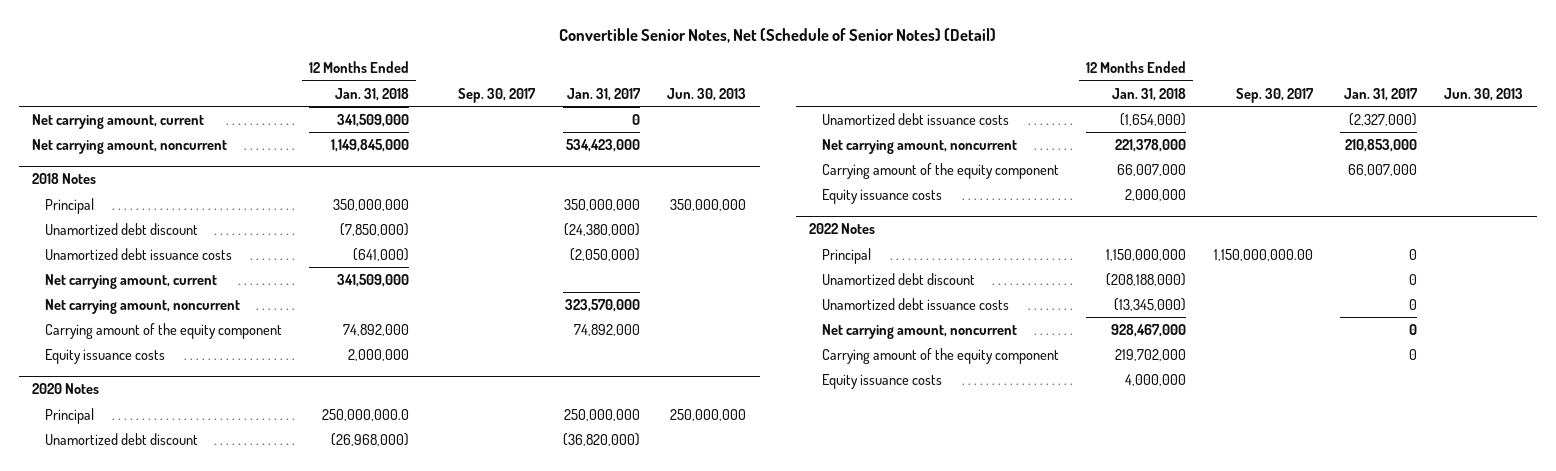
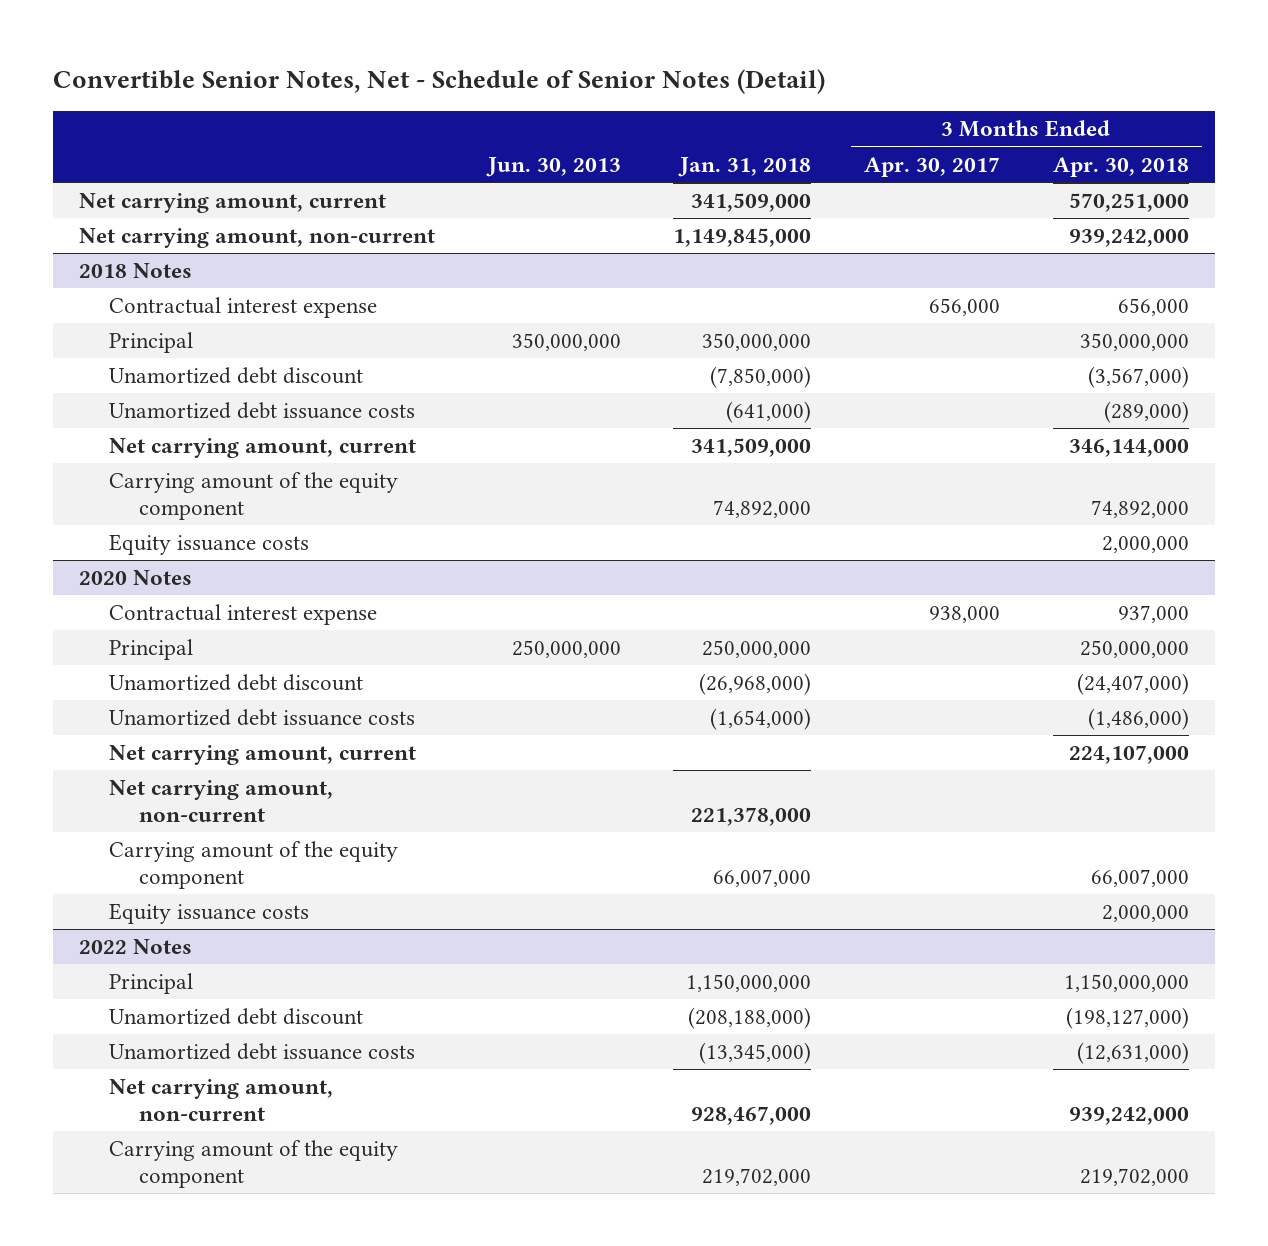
- Convertible Senior Notes, Net (Schedule of Senior Notes) (Detail)
+ Convertible Senior Notes, Net - Schedule of Senior Notes (Detail)
- | 12 Months Ended Jan. 31, 2018 | Sep. 30, 2017 | Jan. 31, 2017 | Jun. 30, 2013
+ | Jun. 30, 2013 | Jan. 31, 2018 | 3 Months Ended Apr. 30, 2017 | 3 Months Ended Apr. 30, 2018
- Net carrying amount, noncurrent | 1,149,845,000 | | 534,423,000 |
+ Net carrying amount, non-current | | 1,149,845,000 | | 939,242,000
@ 2018 Notes
+ Contractual interest expense | | | 656,000 | 656,000
- Net carrying amount, noncurrent | | | 323,570,000 |
@ 2020 Notes
+ Contractual interest expense | | | 938,000 | 937,000
- Net carrying amount, noncurrent | 221,378,000 | | 210,853,000 |
+ Net carrying amount, current | | | | 224,107,000
+ Net carrying amount, non-current | | 221,378,000 | |
@ 2022 Notes
- Net carrying amount, noncurrent | 928,467,000 | | 0 |
+ Net carrying amount, non-current | | 928,467,000 | | 939,242,000
- Equity issuance costs | 4,000,000 | | |

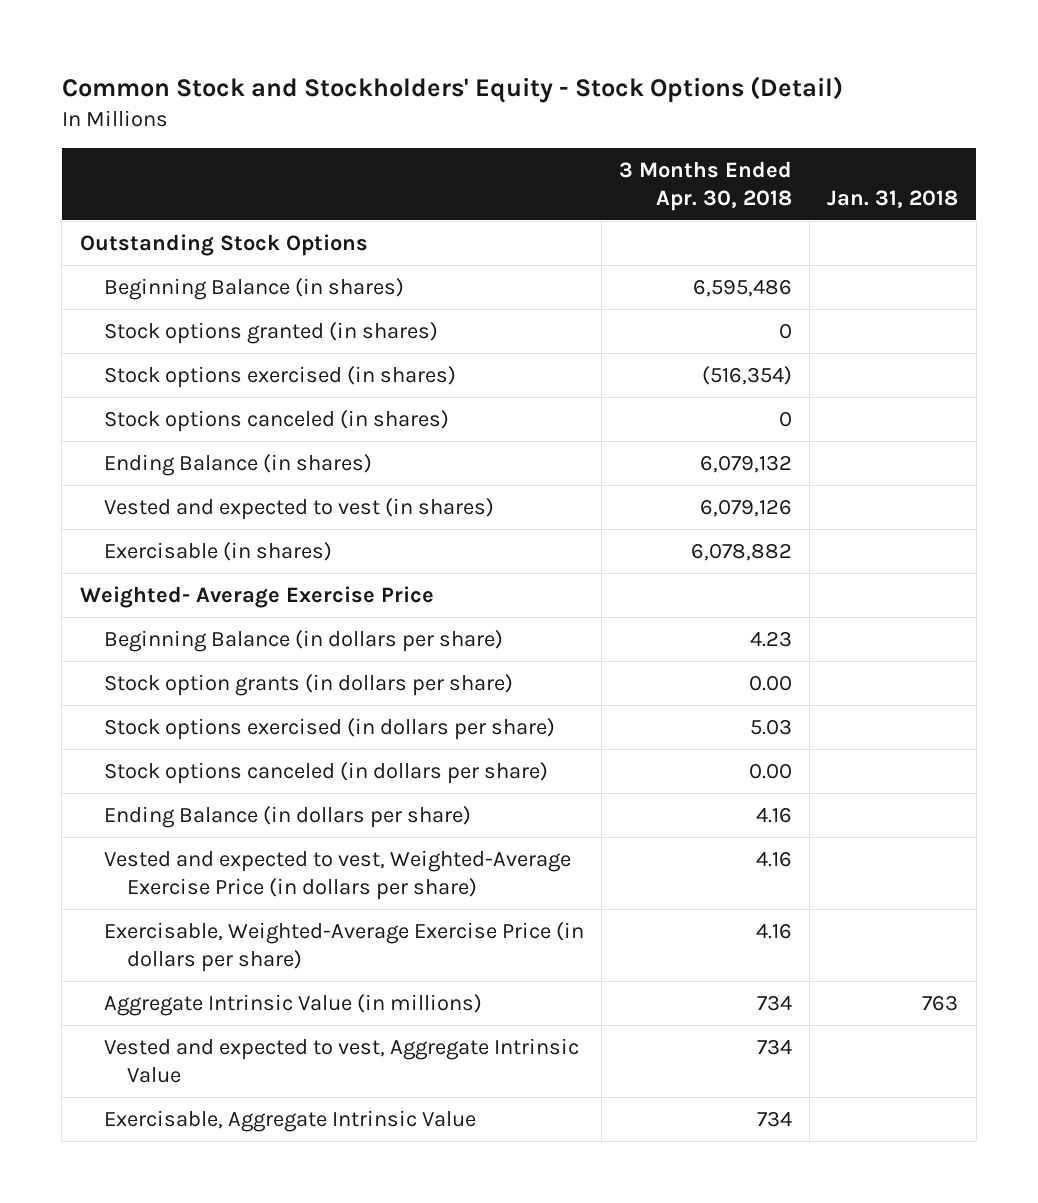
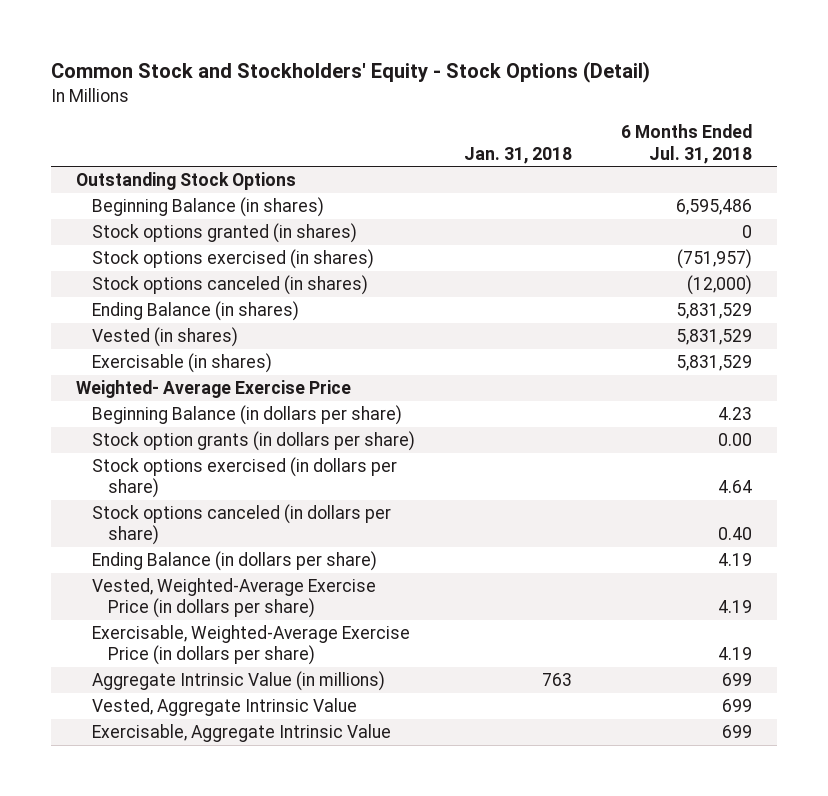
- | 3 Months Ended Apr. 30, 2018 | Jan. 31, 2018
+ | Jan. 31, 2018 | 6 Months Ended Jul. 31, 2018
- Vested and expected to vest (in shares) | 6,079,126 |
+ Vested (in shares) | | 5,831,529
- Vested and expected to vest, Weighted-Average Exercise Price (in dollars per share) | 4.16 |
+ Vested, Weighted-Average Exercise Price (in dollars per share) | | 4.19
- Vested and expected to vest, Aggregate Intrinsic Value | 734 |
+ Vested, Aggregate Intrinsic Value | | 699

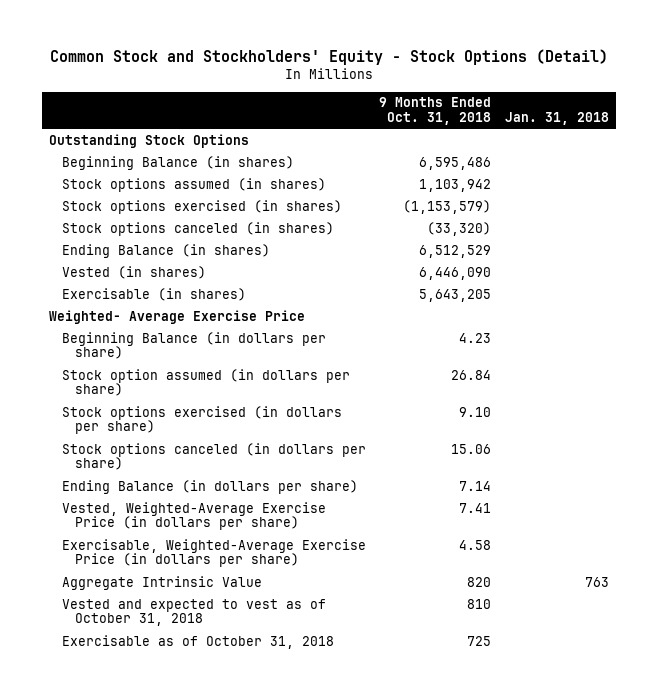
- | Jan. 31, 2018 | 6 Months Ended Jul. 31, 2018
+ | 9 Months Ended Oct. 31, 2018 | Jan. 31, 2018
- Stock options granted (in shares) | | 0
+ Stock options assumed (in shares) | 1,103,942 |
- Stock option grants (in dollars per share) | | 0.00
+ Stock option assumed (in dollars per share) | 26.84 |
- Aggregate Intrinsic Value (in millions) | 763 | 699
- Vested, Aggregate Intrinsic Value | | 699
- Exercisable, Aggregate Intrinsic Value | | 699
+ Aggregate Intrinsic Value | 820 | 763
+ Vested and expected to vest as of October 31, 2018 | 810 |
+ Exercisable as of October 31, 2018 | 725 |

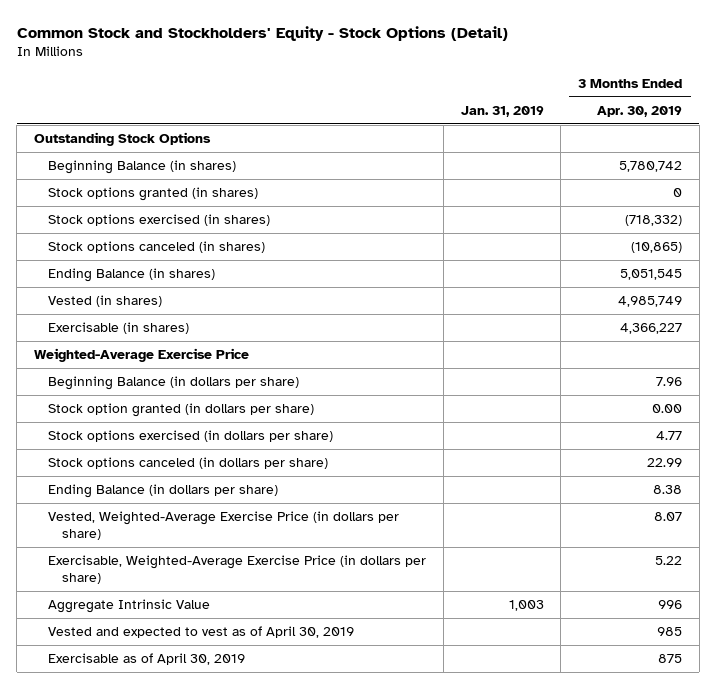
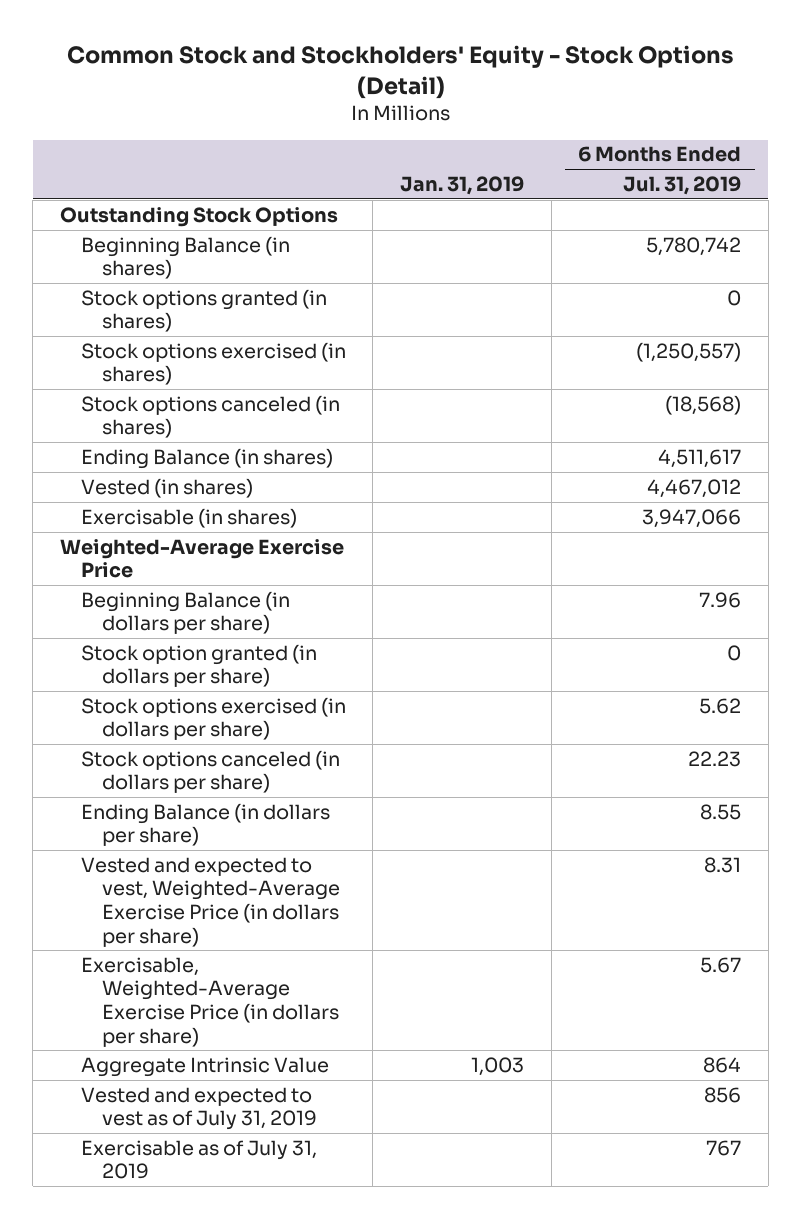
- | Jan. 31, 2019 | 3 Months Ended Apr. 30, 2019
+ | Jan. 31, 2019 | 6 Months Ended Jul. 31, 2019
- Vested, Weighted-Average Exercise Price (in dollars per share) | | 8.07
+ Vested and expected to vest, Weighted-Average Exercise Price (in dollars per share) | | 8.31
- Vested and expected to vest as of April 30, 2019 | | 985
- Exercisable as of April 30, 2019 | | 875
+ Vested and expected to vest as of July 31, 2019 | | 856
+ Exercisable as of July 31, 2019 | | 767

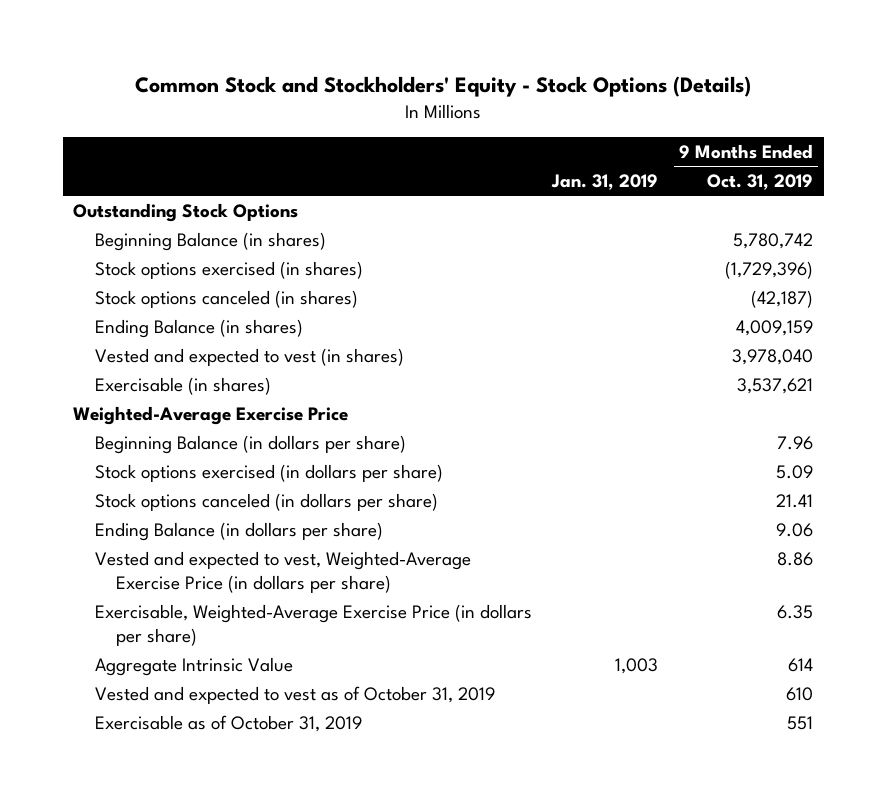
- Common Stock and Stockholders' Equity - Stock Options (Detail)
+ Common Stock and Stockholders' Equity - Stock Options (Details)
- | Jan. 31, 2019 | 6 Months Ended Jul. 31, 2019
+ | Jan. 31, 2019 | 9 Months Ended Oct. 31, 2019
- Stock options granted (in shares) | | 0
- Vested (in shares) | | 4,467,012
+ Vested and expected to vest (in shares) | | 3,978,040
- Stock option granted (in dollars per share) | | 0
- Vested and expected to vest as of July 31, 2019 | | 856
- Exercisable as of July 31, 2019 | | 767
+ Vested and expected to vest as of October 31, 2019 | | 610
+ Exercisable as of October 31, 2019 | | 551

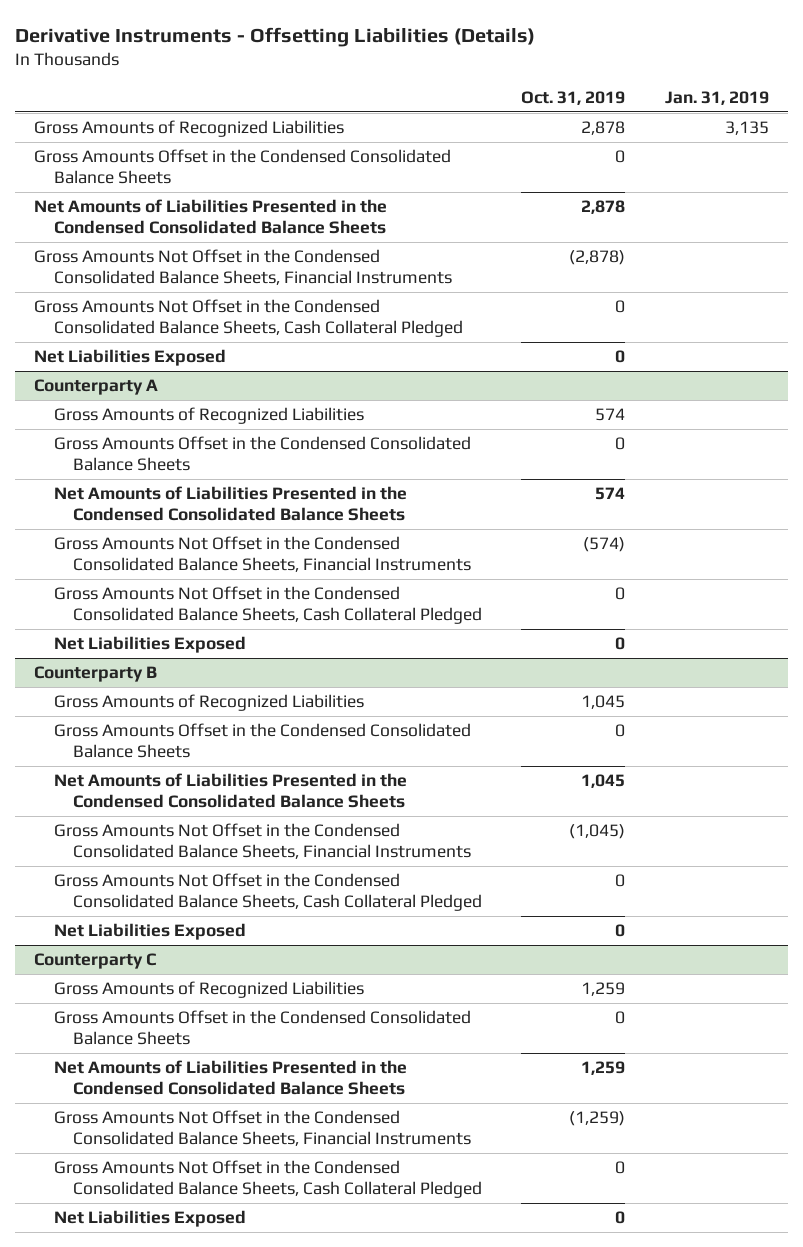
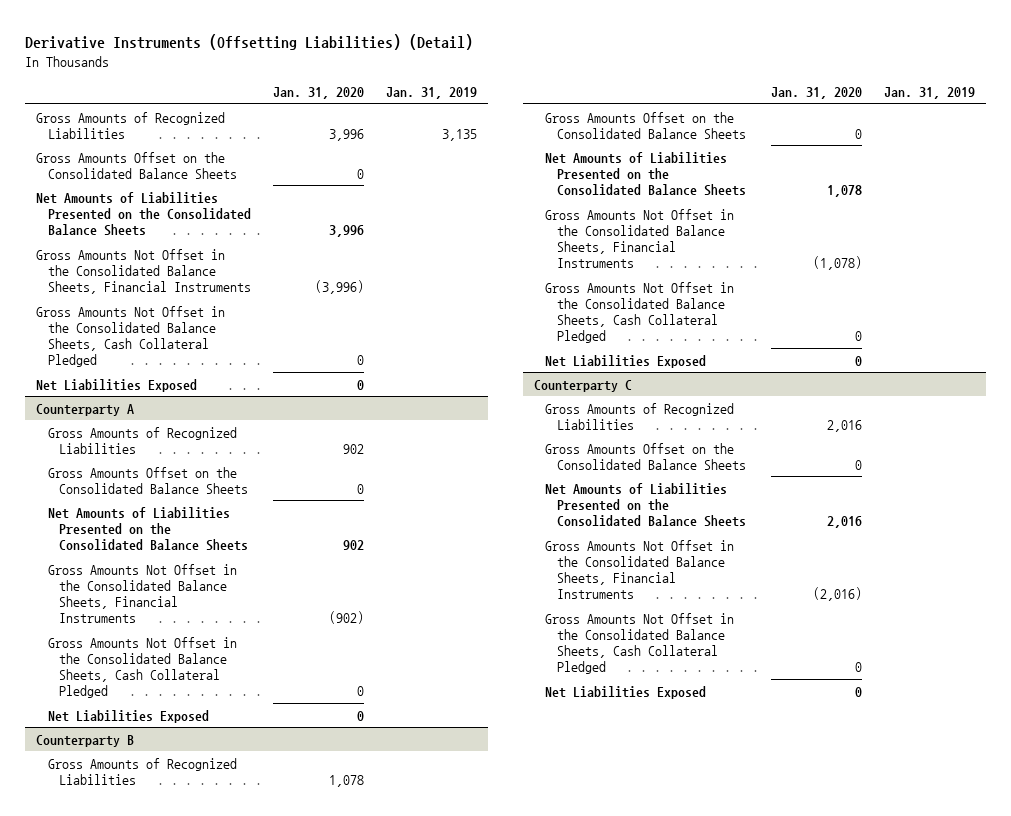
- Derivative Instruments - Offsetting Liabilities (Details)
+ Derivative Instruments (Offsetting Liabilities) (Detail)
- | Oct. 31, 2019 | Jan. 31, 2019
+ | Jan. 31, 2020 | Jan. 31, 2019
- Gross Amounts Offset in the Condensed Consolidated Balance Sheets | 0 |
- Net Amounts of Liabilities Presented in the Condensed Consolidated Balance Sheets | 2,878 |
- Gross Amounts Not Offset in the Condensed Consolidated Balance Sheets, Financial Instruments | (2,878) |
- Gross Amounts Not Offset in the Condensed Consolidated Balance Sheets, Cash Collateral Pledged | 0 |
+ Gross Amounts Offset on the Consolidated Balance Sheets | 0 |
+ Net Amounts of Liabilities Presented on the Consolidated Balance Sheets | 3,996 |
+ Gross Amounts Not Offset in the Consolidated Balance Sheets, Financial Instruments | (3,996) |
+ Gross Amounts Not Offset in the Consolidated Balance Sheets, Cash Collateral Pledged | 0 |
@ Counterparty A
- Gross Amounts Offset in the Condensed Consolidated Balance Sheets | 0 |
- Net Amounts of Liabilities Presented in the Condensed Consolidated Balance Sheets | 574 |
- Gross Amounts Not Offset in the Condensed Consolidated Balance Sheets, Financial Instruments | (574) |
- Gross Amounts Not Offset in the Condensed Consolidated Balance Sheets, Cash Collateral Pledged | 0 |
+ Gross Amounts Offset on the Consolidated Balance Sheets | 0 |
+ Net Amounts of Liabilities Presented on the Consolidated Balance Sheets | 902 |
+ Gross Amounts Not Offset in the Consolidated Balance Sheets, Financial Instruments | (902) |
+ Gross Amounts Not Offset in the Consolidated Balance Sheets, Cash Collateral Pledged | 0 |
@ Counterparty B
- Gross Amounts Offset in the Condensed Consolidated Balance Sheets | 0 |
- Net Amounts of Liabilities Presented in the Condensed Consolidated Balance Sheets | 1,045 |
- Gross Amounts Not Offset in the Condensed Consolidated Balance Sheets, Financial Instruments | (1,045) |
- Gross Amounts Not Offset in the Condensed Consolidated Balance Sheets, Cash Collateral Pledged | 0 |
+ Gross Amounts Offset on the Consolidated Balance Sheets | 0 |
+ Net Amounts of Liabilities Presented on the Consolidated Balance Sheets | 1,078 |
+ Gross Amounts Not Offset in the Consolidated Balance Sheets, Financial Instruments | (1,078) |
+ Gross Amounts Not Offset in the Consolidated Balance Sheets, Cash Collateral Pledged | 0 |
@ Counterparty C
- Gross Amounts Offset in the Condensed Consolidated Balance Sheets | 0 |
- Net Amounts of Liabilities Presented in the Condensed Consolidated Balance Sheets | 1,259 |
- Gross Amounts Not Offset in the Condensed Consolidated Balance Sheets, Financial Instruments | (1,259) |
- Gross Amounts Not Offset in the Condensed Consolidated Balance Sheets, Cash Collateral Pledged | 0 |
+ Gross Amounts Offset on the Consolidated Balance Sheets | 0 |
+ Net Amounts of Liabilities Presented on the Consolidated Balance Sheets | 2,016 |
+ Gross Amounts Not Offset in the Consolidated Balance Sheets, Financial Instruments | (2,016) |
+ Gross Amounts Not Offset in the Consolidated Balance Sheets, Cash Collateral Pledged | 0 |

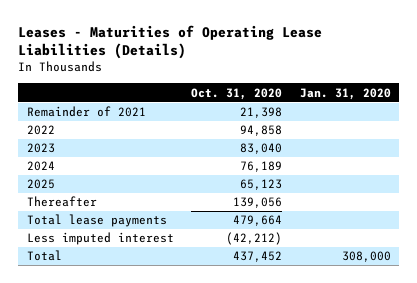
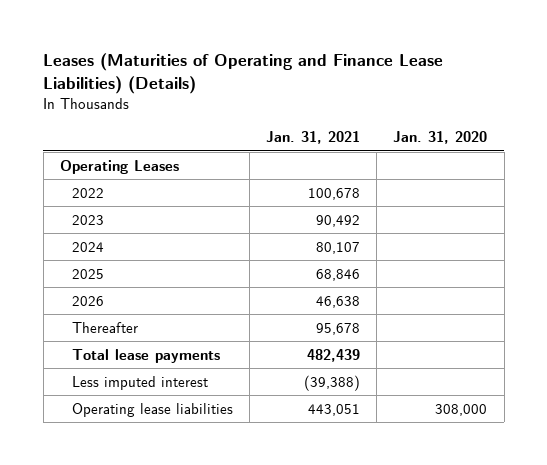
- Leases - Maturities of Operating Lease Liabilities (Details)
+ Leases (Maturities of Operating and Finance Lease Liabilities) (Details)
- | Oct. 31, 2020 | Jan. 31, 2020
+ | Jan. 31, 2021 | Jan. 31, 2020
- Remainder of 2021 | 21,398 |
+ Operating Leases
+ 2026 | 46,638 |
- Total | 437,452 | 308,000
+ Operating lease liabilities | 443,051 | 308,000

